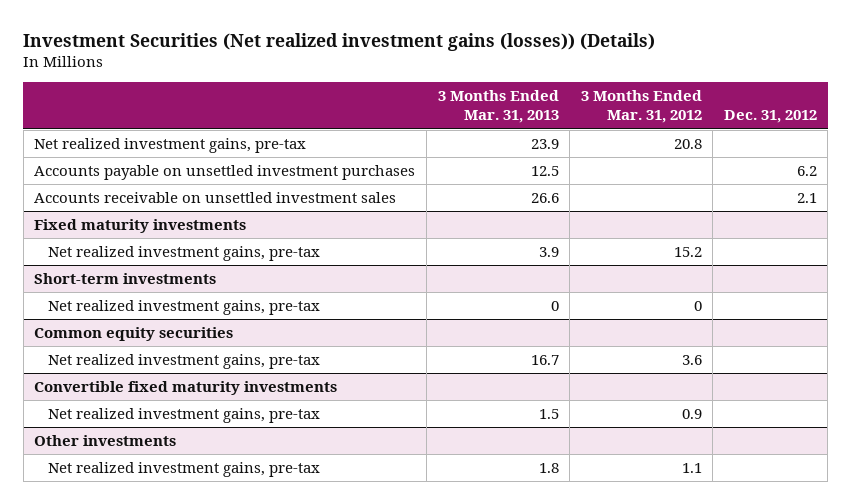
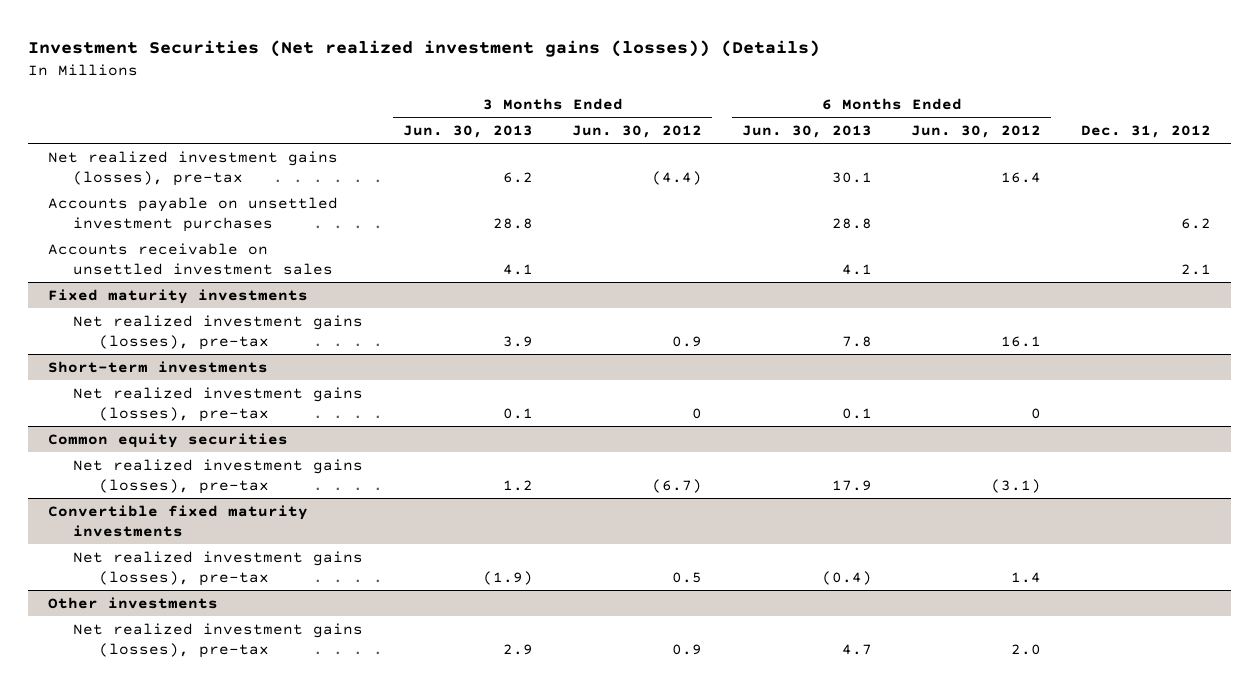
- | 3 Months Ended Mar. 31, 2013 | 3 Months Ended Mar. 31, 2012 | Dec. 31, 2012
+ | 3 Months Ended Jun. 30, 2013 | 3 Months Ended Jun. 30, 2012 | 6 Months Ended Jun. 30, 2013 | 6 Months Ended Jun. 30, 2012 | Dec. 31, 2012
- Net realized investment gains, pre-tax | 23.9 | 20.8 |
+ Net realized investment gains (losses), pre-tax | 6.2 | (4.4) | 30.1 | 16.4 |
@ Fixed maturity investments
- Net realized investment gains, pre-tax | 3.9 | 15.2 |
+ Net realized investment gains (losses), pre-tax | 3.9 | 0.9 | 7.8 | 16.1 |
@ Short-term investments
- Net realized investment gains, pre-tax | 0 | 0 |
+ Net realized investment gains (losses), pre-tax | 0.1 | 0 | 0.1 | 0 |
@ Common equity securities
- Net realized investment gains, pre-tax | 16.7 | 3.6 |
+ Net realized investment gains (losses), pre-tax | 1.2 | (6.7) | 17.9 | (3.1) |
@ Convertible fixed maturity investments
- Net realized investment gains, pre-tax | 1.5 | 0.9 |
+ Net realized investment gains (losses), pre-tax | (1.9) | 0.5 | (0.4) | 1.4 |
@ Other investments
- Net realized investment gains, pre-tax | 1.8 | 1.1 |
+ Net realized investment gains (losses), pre-tax | 2.9 | 0.9 | 4.7 | 2.0 |

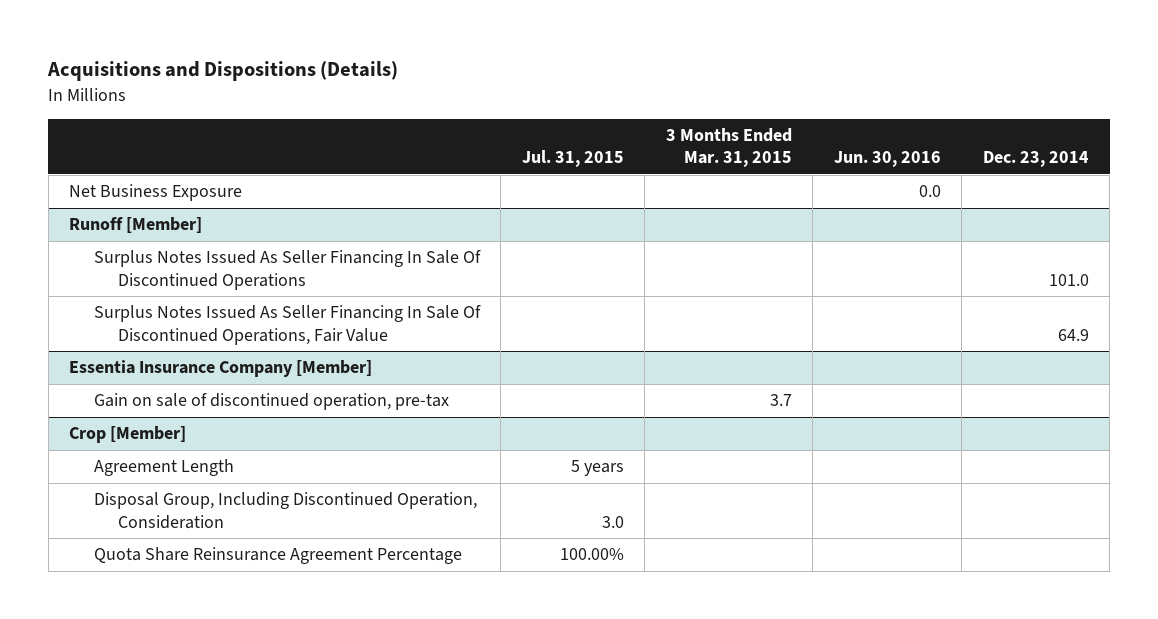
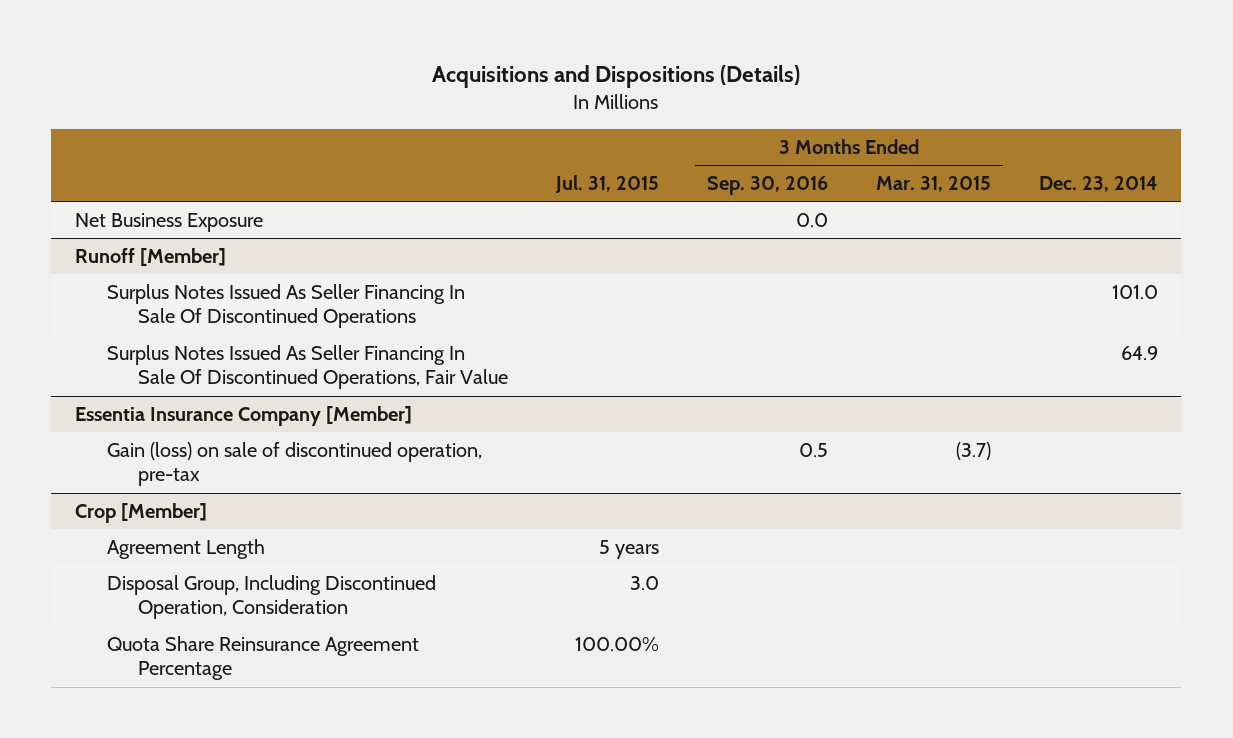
- | Jul. 31, 2015 | 3 Months Ended Mar. 31, 2015 | Jun. 30, 2016 | Dec. 23, 2014
+ | Jul. 31, 2015 | 3 Months Ended Sep. 30, 2016 | 3 Months Ended Mar. 31, 2015 | Dec. 23, 2014
@ Essentia Insurance Company [Member]
- Gain on sale of discontinued operation, pre-tax | | 3.7 | |
+ Gain (loss) on sale of discontinued operation, pre-tax | | 0.5 | (3.7) |

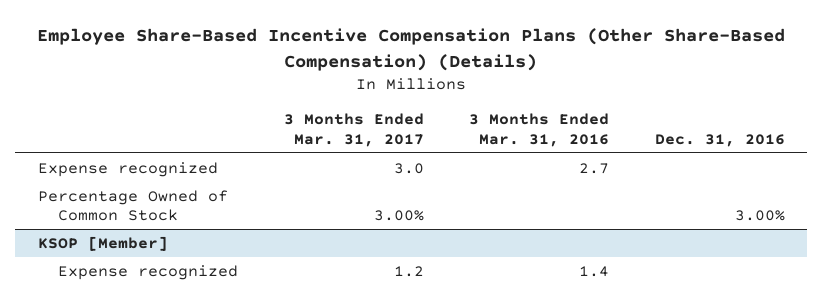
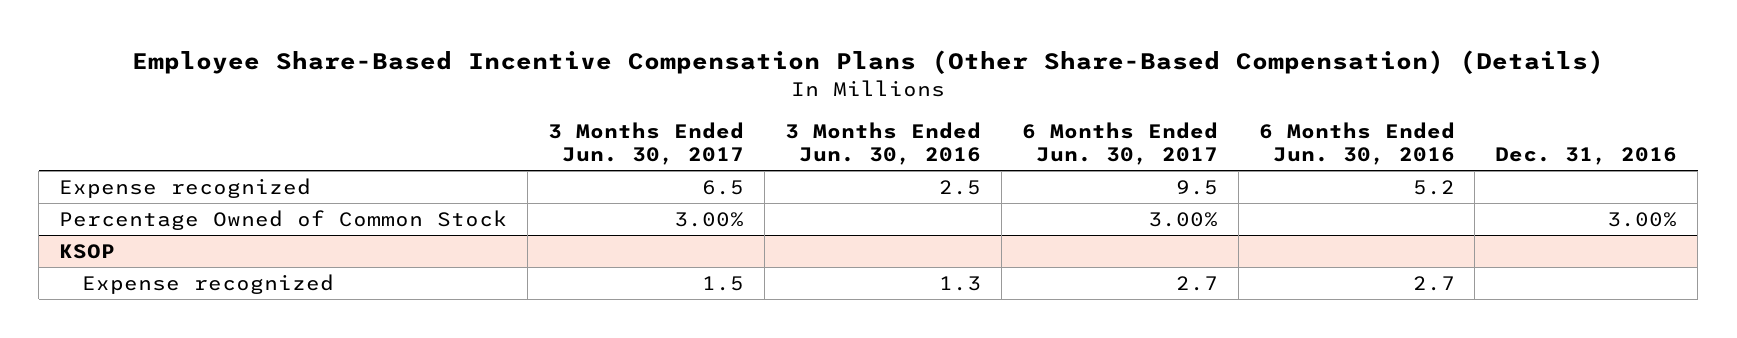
- | 3 Months Ended Mar. 31, 2017 | 3 Months Ended Mar. 31, 2016 | Dec. 31, 2016
+ | 3 Months Ended Jun. 30, 2017 | 3 Months Ended Jun. 30, 2016 | 6 Months Ended Jun. 30, 2017 | 6 Months Ended Jun. 30, 2016 | Dec. 31, 2016
- KSOP [Member]
+ KSOP

